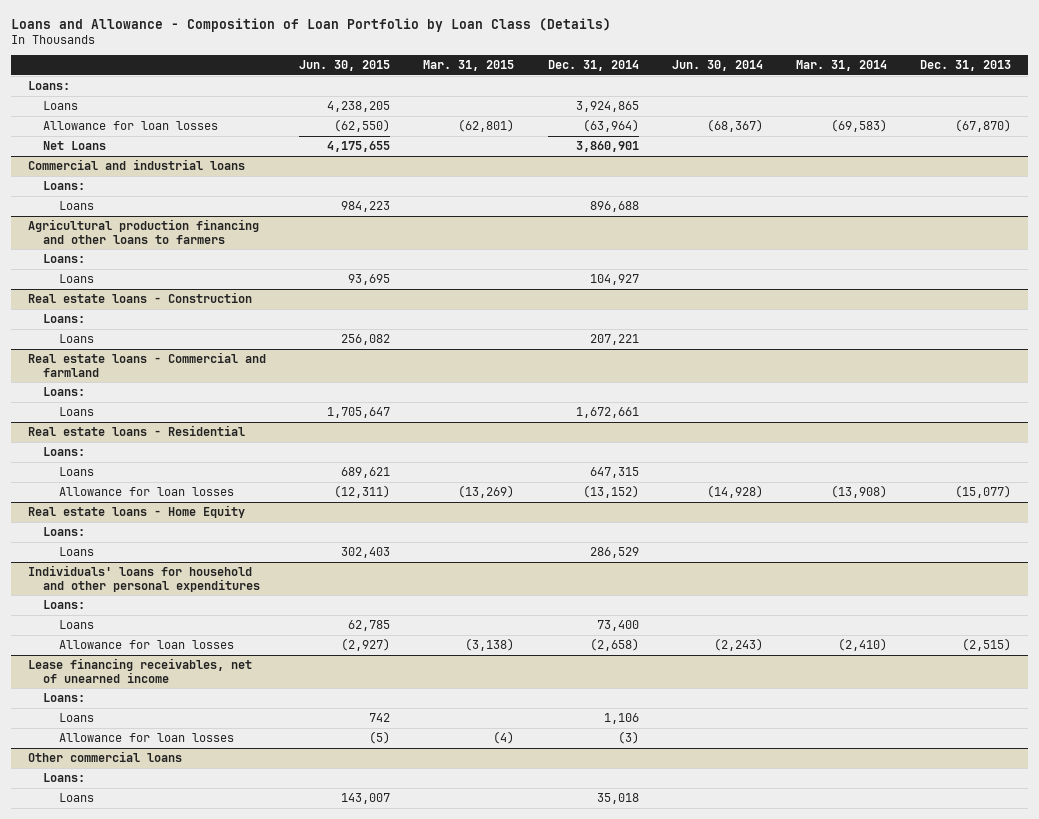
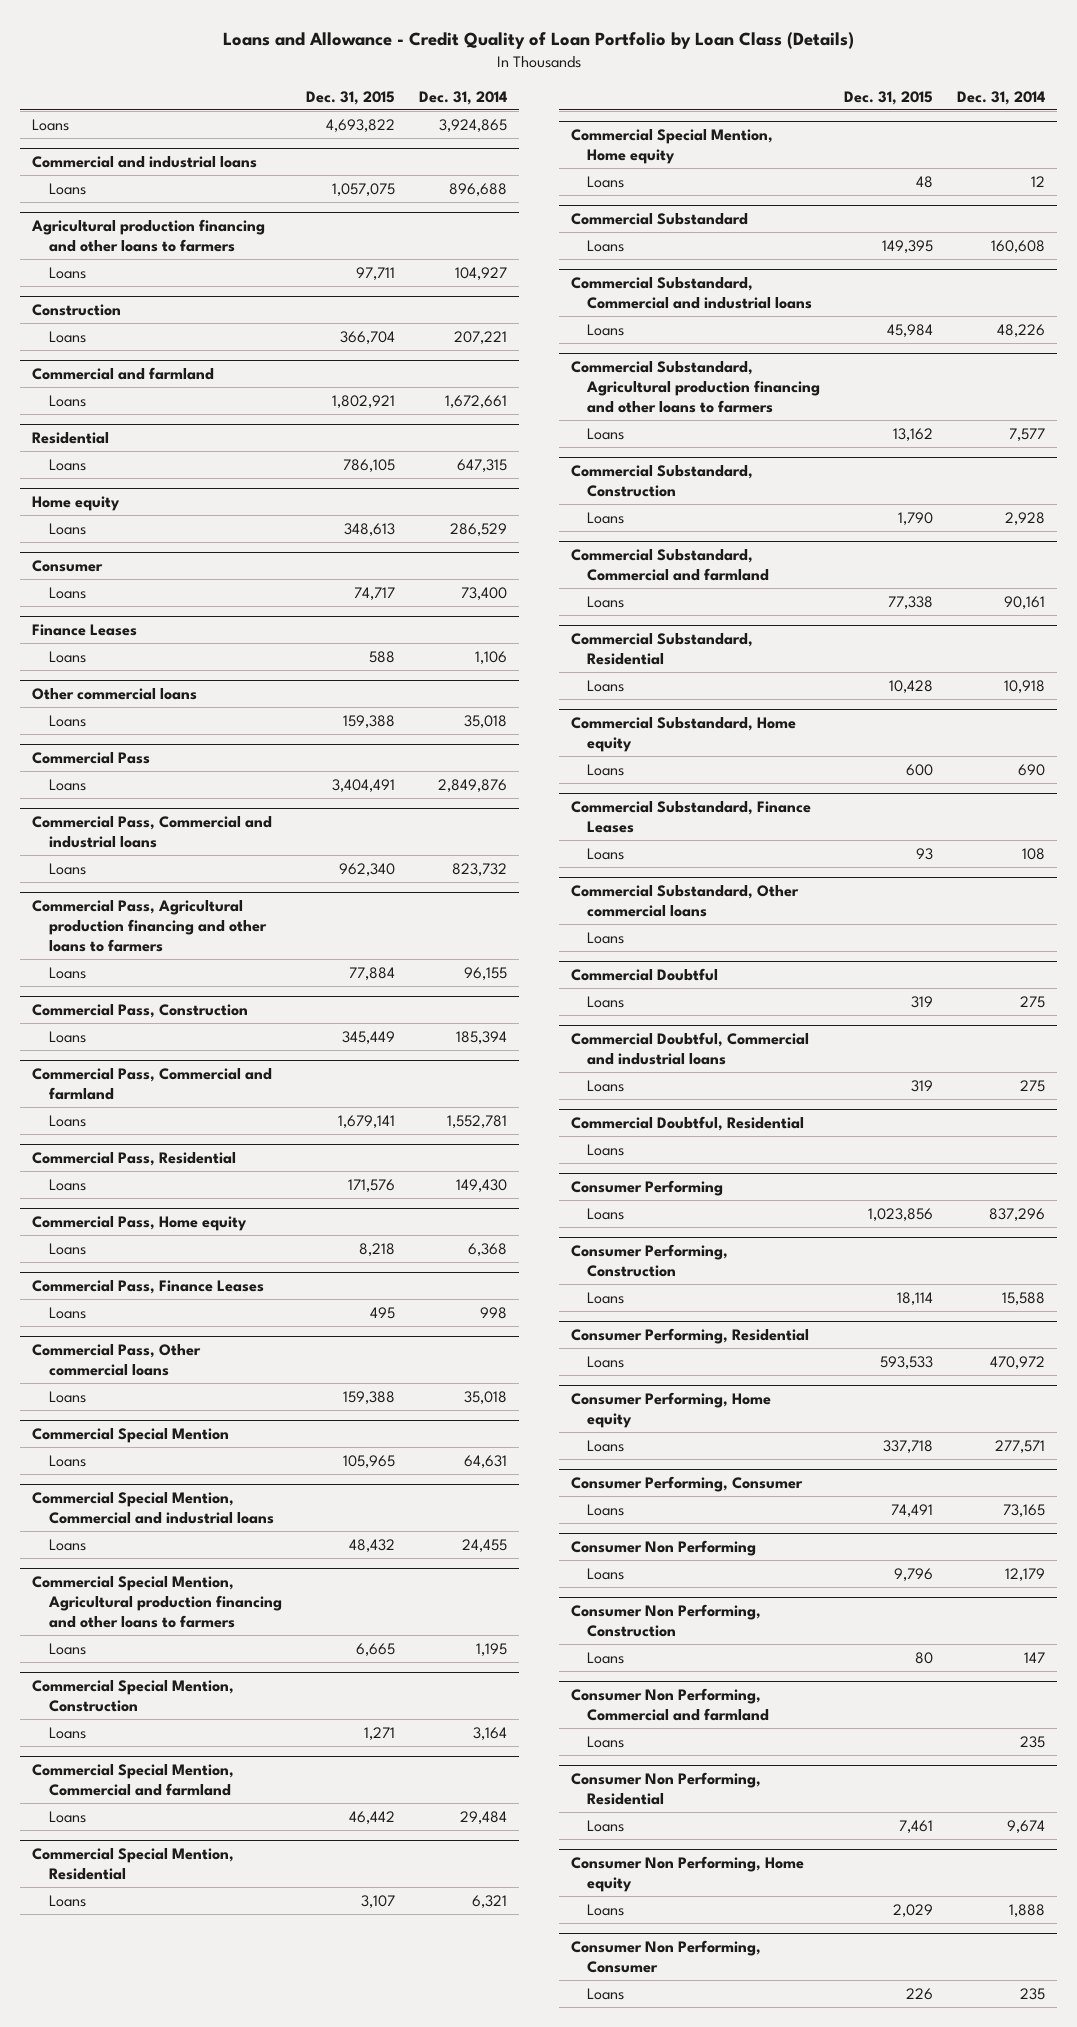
- Loans and Allowance - Composition of Loan Portfolio by Loan Class (Details)
+ Loans and Allowance - Credit Quality of Loan Portfolio by Loan Class (Details)
- | Jun. 30, 2015 | Mar. 31, 2015 | Dec. 31, 2014 | Jun. 30, 2014 | Mar. 31, 2014 | Dec. 31, 2013
+ | Dec. 31, 2015 | Dec. 31, 2014
- Loans:
- Allowance for loan losses | (62,550) | (62,801) | (63,964) | (68,367) | (69,583) | (67,870)
- Net Loans | 4,175,655 | | 3,860,901 | | |
@ Commercial and industrial loans
- Loans:
@ Agricultural production financing and other loans to farmers
- Loans:
- Real estate loans - Construction
- Loans:
+ Construction
- Real estate loans - Commercial and farmland
- Loans:
+ Commercial and farmland
- Real estate loans - Residential
- Loans:
+ Residential
- Allowance for loan losses | (12,311) | (13,269) | (13,152) | (14,928) | (13,908) | (15,077)
- Real estate loans - Home Equity
- Loans:
+ Home equity
- Individuals' loans for household and other personal expenditures
- Loans:
+ Consumer
- Allowance for loan losses | (2,927) | (3,138) | (2,658) | (2,243) | (2,410) | (2,515)
- Lease financing receivables, net of unearned income
- Loans:
+ Finance Leases
- Allowance for loan losses | (5) | (4) | (3) | | |
@ Other commercial loans
- Loans:
+ Commercial Pass
+ Loans | 3,404,491 | 2,849,876
+ Commercial Pass, Commercial and industrial loans
+ Loans | 962,340 | 823,732
+ Commercial Pass, Agricultural production financing and other loans to farmers
+ Loans | 77,884 | 96,155
+ Commercial Pass, Construction
+ Loans | 345,449 | 185,394
+ Commercial Pass, Commercial and farmland
+ Loans | 1,679,141 | 1,552,781
+ Commercial Pass, Residential
+ Loans | 171,576 | 149,430
+ Commercial Pass, Home equity
+ Loans | 8,218 | 6,368
+ Commercial Pass, Finance Leases
+ Loans | 495 | 998
+ Commercial Pass, Other commercial loans
+ Loans | 159,388 | 35,018
+ Commercial Special Mention
+ Loans | 105,965 | 64,631
+ Commercial Special Mention, Commercial and industrial loans
+ Loans | 48,432 | 24,455
+ Commercial Special Mention, Agricultural production financing and other loans to farmers
+ Loans | 6,665 | 1,195
+ Commercial Special Mention, Construction
+ Loans | 1,271 | 3,164
+ Commercial Special Mention, Commercial and farmland
+ Loans | 46,442 | 29,484
+ Commercial Special Mention, Residential
+ Loans | 3,107 | 6,321
+ Commercial Special Mention, Home equity
+ Loans | 48 | 12
+ Commercial Substandard
+ Loans | 149,395 | 160,608
+ Commercial Substandard, Commercial and industrial loans
+ Loans | 45,984 | 48,226
+ Commercial Substandard, Agricultural production financing and other loans to farmers
+ Loans | 13,162 | 7,577
+ Commercial Substandard, Construction
+ Loans | 1,790 | 2,928
+ Commercial Substandard, Commercial and farmland
+ Loans | 77,338 | 90,161
+ Commercial Substandard, Residential
+ Loans | 10,428 | 10,918
+ Commercial Substandard, Home equity
+ Loans | 600 | 690
+ Commercial Substandard, Finance Leases
+ Loans | 93 | 108
+ Commercial Substandard, Other commercial loans
+ Loans
+ Commercial Doubtful
+ Loans | 319 | 275
+ Commercial Doubtful, Commercial and industrial loans
+ Loans | 319 | 275
+ Commercial Doubtful, Residential
+ Loans
+ Consumer Performing
+ Loans | 1,023,856 | 837,296
+ Consumer Performing, Construction
+ Loans | 18,114 | 15,588
+ Consumer Performing, Residential
+ Loans | 593,533 | 470,972
+ Consumer Performing, Home equity
+ Loans | 337,718 | 277,571
+ Consumer Performing, Consumer
+ Loans | 74,491 | 73,165
+ Consumer Non Performing
+ Loans | 9,796 | 12,179
+ Consumer Non Performing, Construction
+ Loans | 80 | 147
+ Consumer Non Performing, Commercial and farmland
+ Loans | | 235
+ Consumer Non Performing, Residential
+ Loans | 7,461 | 9,674
+ Consumer Non Performing, Home equity
+ Loans | 2,029 | 1,888
+ Consumer Non Performing, Consumer
+ Loans | 226 | 235

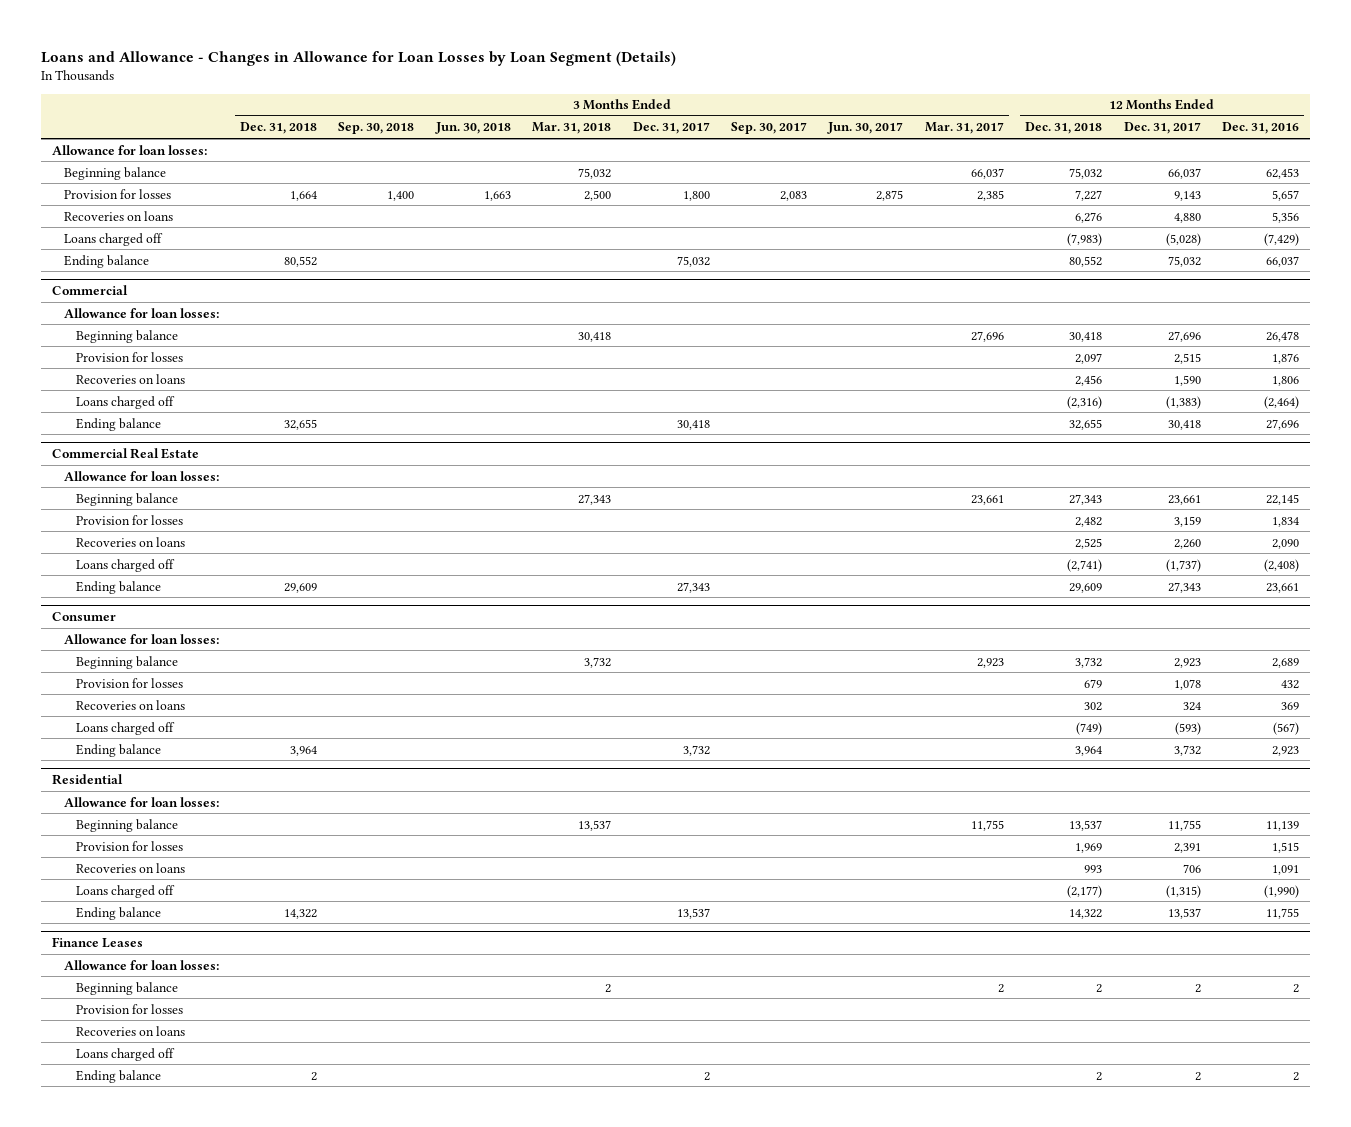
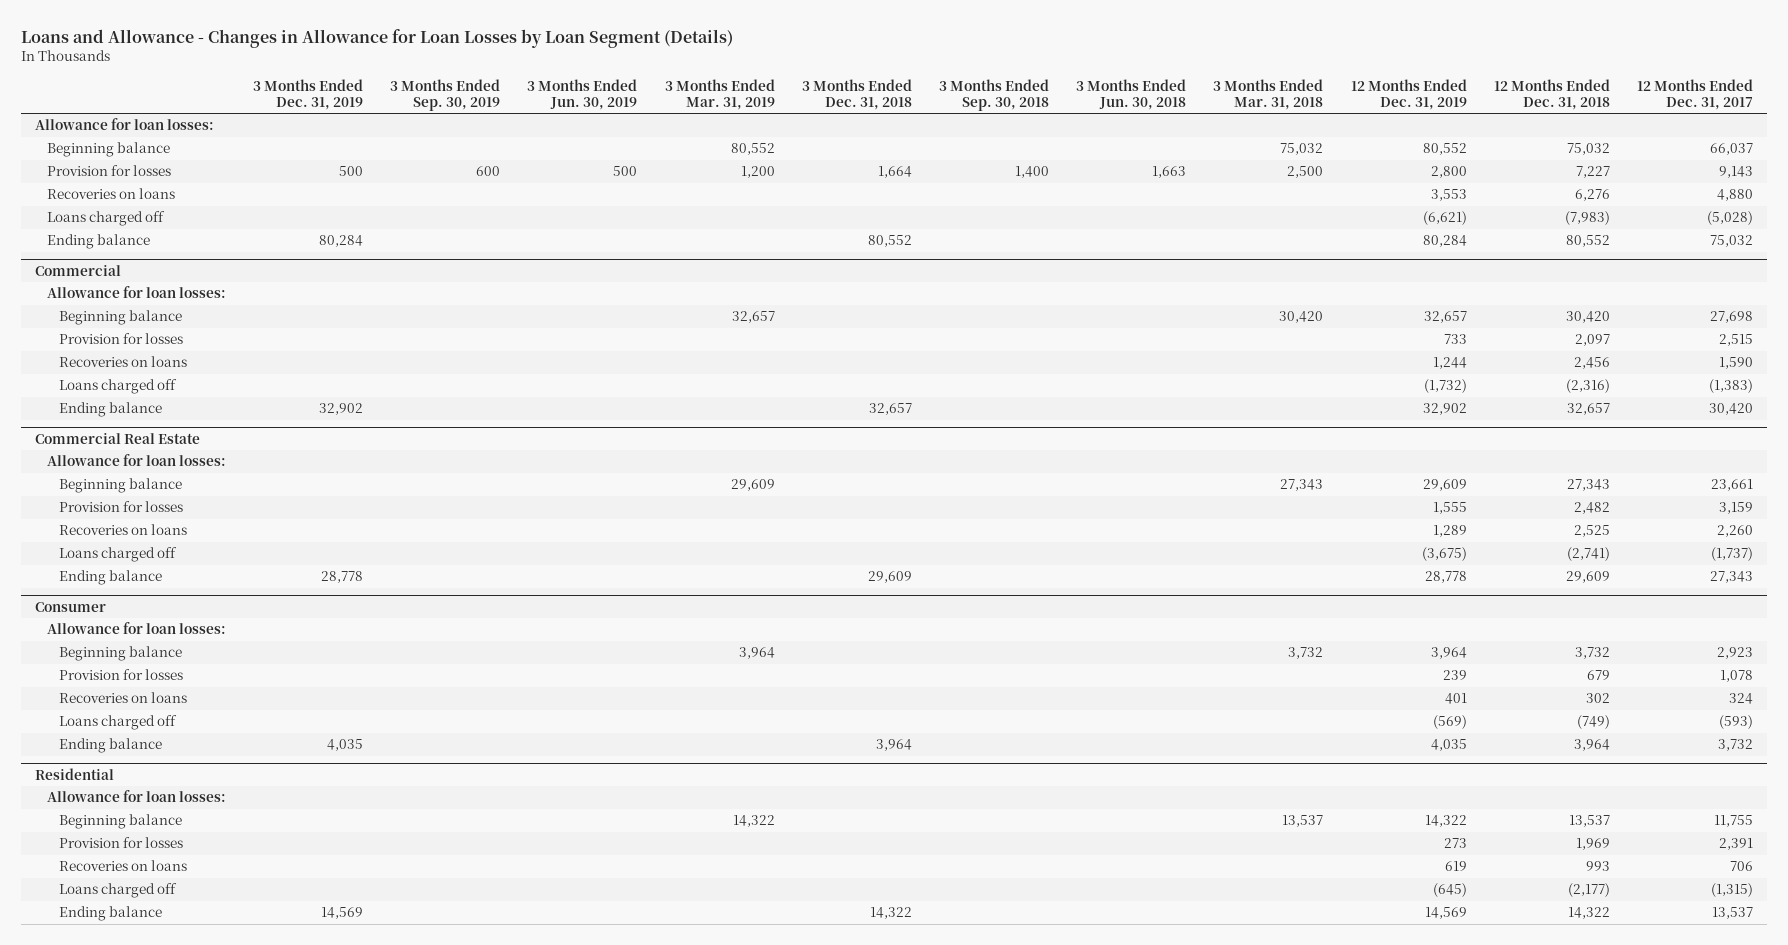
- | 3 Months Ended Dec. 31, 2018 | 3 Months Ended Sep. 30, 2018 | 3 Months Ended Jun. 30, 2018 | 3 Months Ended Mar. 31, 2018 | 3 Months Ended Dec. 31, 2017 | 3 Months Ended Sep. 30, 2017 | 3 Months Ended Jun. 30, 2017 | 3 Months Ended Mar. 31, 2017 | 12 Months Ended Dec. 31, 2018 | 12 Months Ended Dec. 31, 2017 | 12 Months Ended Dec. 31, 2016
+ | 3 Months Ended Dec. 31, 2019 | 3 Months Ended Sep. 30, 2019 | 3 Months Ended Jun. 30, 2019 | 3 Months Ended Mar. 31, 2019 | 3 Months Ended Dec. 31, 2018 | 3 Months Ended Sep. 30, 2018 | 3 Months Ended Jun. 30, 2018 | 3 Months Ended Mar. 31, 2018 | 12 Months Ended Dec. 31, 2019 | 12 Months Ended Dec. 31, 2018 | 12 Months Ended Dec. 31, 2017
@ Commercial
- Beginning balance | | | | 30,418 | | | | 27,696 | 30,418 | 27,696 | 26,478
+ Beginning balance | | | | 32,657 | | | | 30,420 | 32,657 | 30,420 | 27,698
- Ending balance | 32,655 | | | | 30,418 | | | | 32,655 | 30,418 | 27,696
+ Ending balance | 32,902 | | | | 32,657 | | | | 32,902 | 32,657 | 30,420
- Finance Leases
- Allowance for loan losses:
- Beginning balance | | | | 2 | | | | 2 | 2 | 2 | 2
- Provision for losses
- Recoveries on loans
- Loans charged off
- Ending balance | 2 | | | | 2 | | | | 2 | 2 | 2

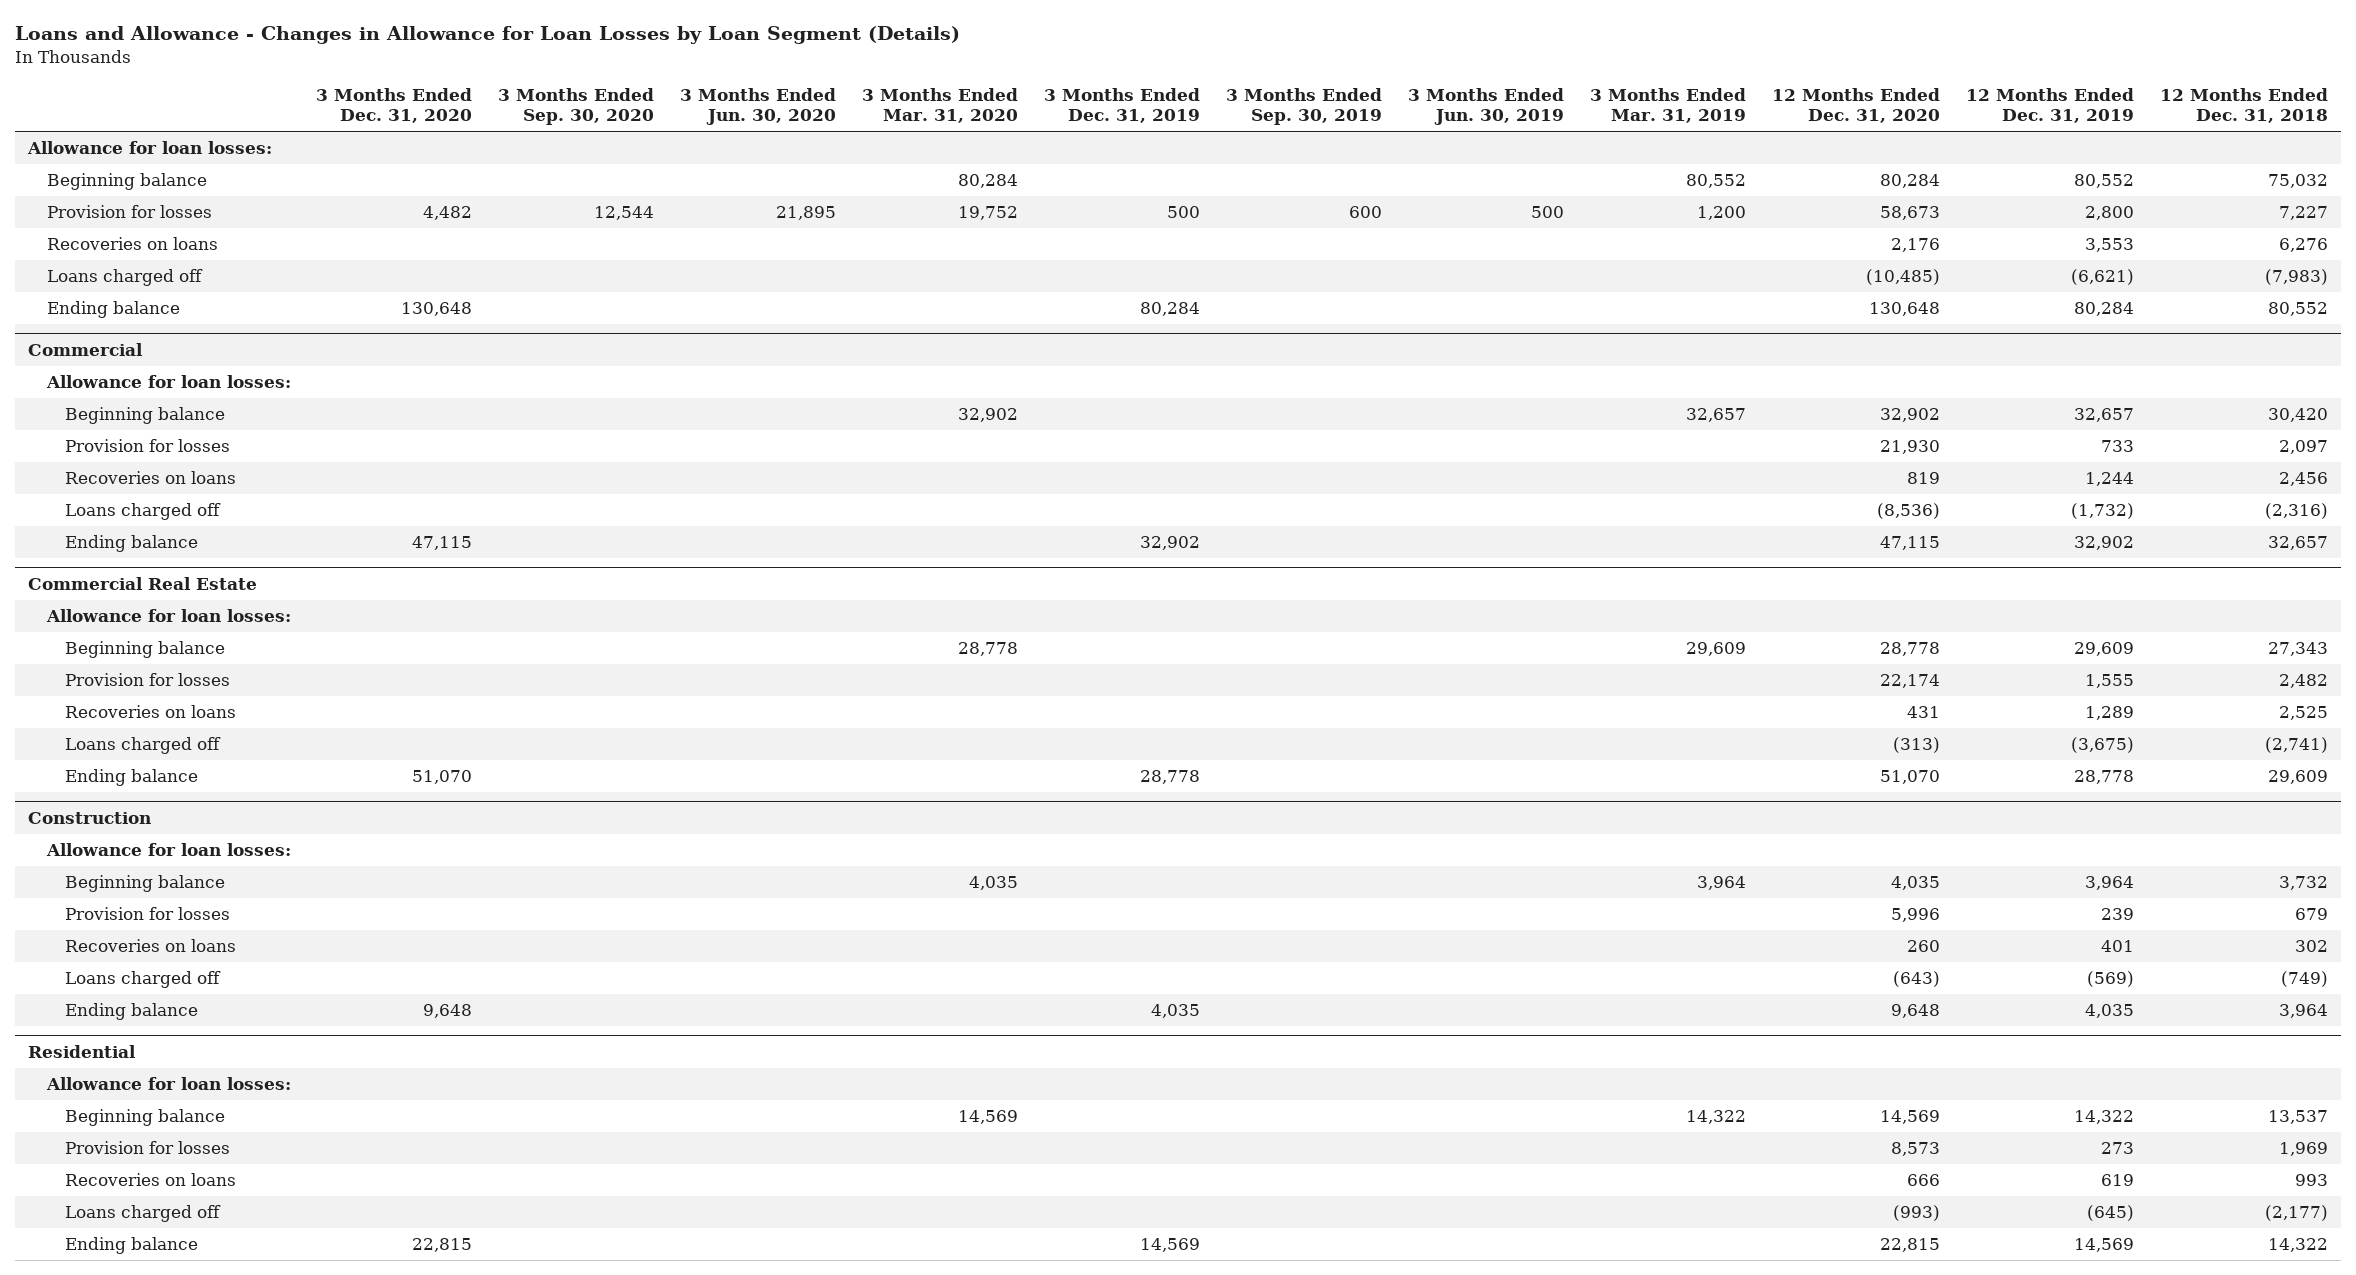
- | 3 Months Ended Dec. 31, 2019 | 3 Months Ended Sep. 30, 2019 | 3 Months Ended Jun. 30, 2019 | 3 Months Ended Mar. 31, 2019 | 3 Months Ended Dec. 31, 2018 | 3 Months Ended Sep. 30, 2018 | 3 Months Ended Jun. 30, 2018 | 3 Months Ended Mar. 31, 2018 | 12 Months Ended Dec. 31, 2019 | 12 Months Ended Dec. 31, 2018 | 12 Months Ended Dec. 31, 2017
+ | 3 Months Ended Dec. 31, 2020 | 3 Months Ended Sep. 30, 2020 | 3 Months Ended Jun. 30, 2020 | 3 Months Ended Mar. 31, 2020 | 3 Months Ended Dec. 31, 2019 | 3 Months Ended Sep. 30, 2019 | 3 Months Ended Jun. 30, 2019 | 3 Months Ended Mar. 31, 2019 | 12 Months Ended Dec. 31, 2020 | 12 Months Ended Dec. 31, 2019 | 12 Months Ended Dec. 31, 2018
- Consumer
+ Construction

